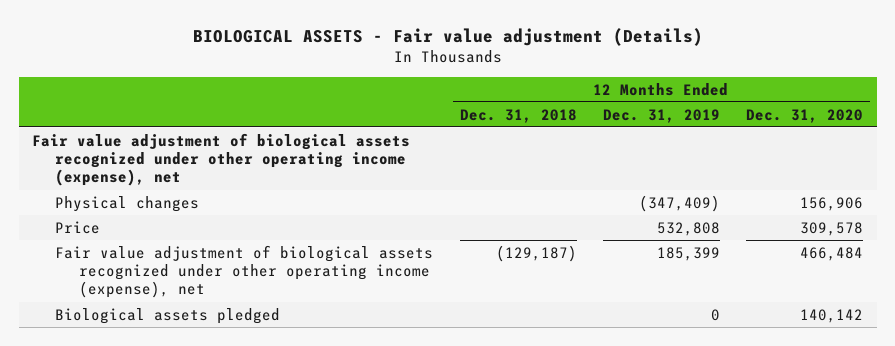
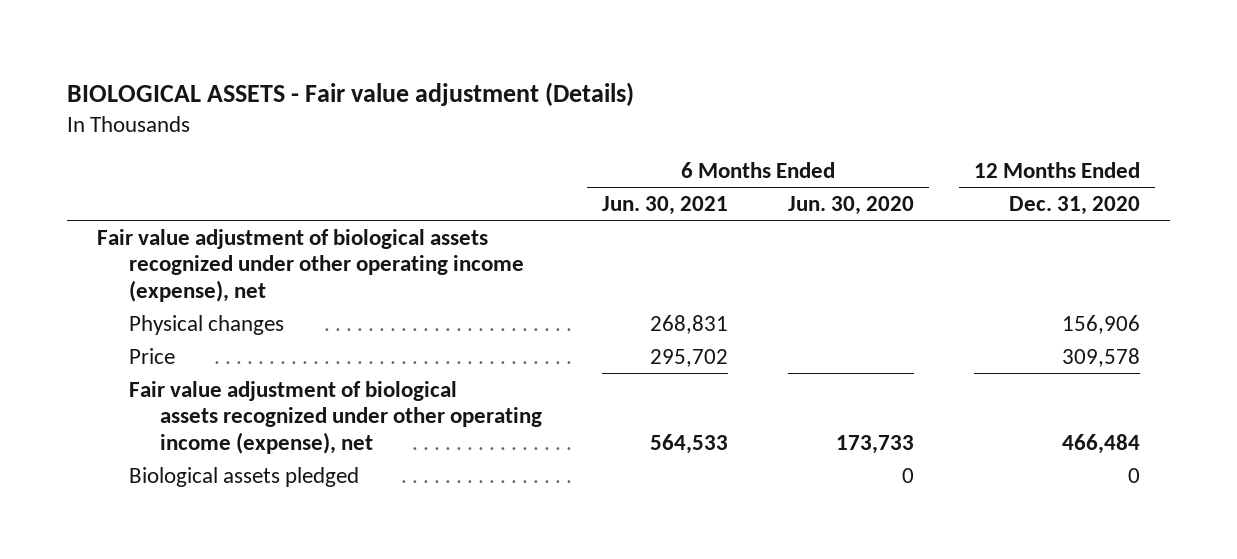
- | 12 Months Ended Dec. 31, 2018 | 12 Months Ended Dec. 31, 2019 | 12 Months Ended Dec. 31, 2020
+ | 6 Months Ended Jun. 30, 2021 | 6 Months Ended Jun. 30, 2020 | 12 Months Ended Dec. 31, 2020
- Biological assets pledged | | 0 | 140,142
+ Biological assets pledged | | 0 | 0

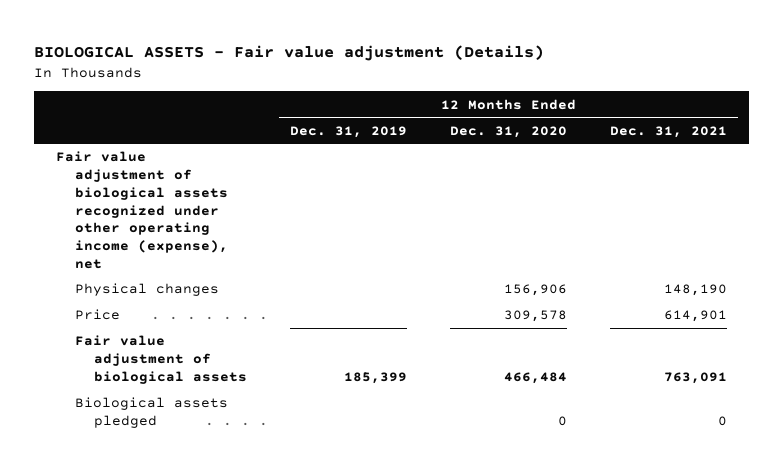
- | 6 Months Ended Jun. 30, 2021 | 6 Months Ended Jun. 30, 2020 | 12 Months Ended Dec. 31, 2020
+ | 12 Months Ended Dec. 31, 2019 | 12 Months Ended Dec. 31, 2020 | 12 Months Ended Dec. 31, 2021
- Fair value adjustment of biological assets recognized under other operating income (expense), net | 564,533 | 173,733 | 466,484
+ Fair value adjustment of biological assets | 185,399 | 466,484 | 763,091

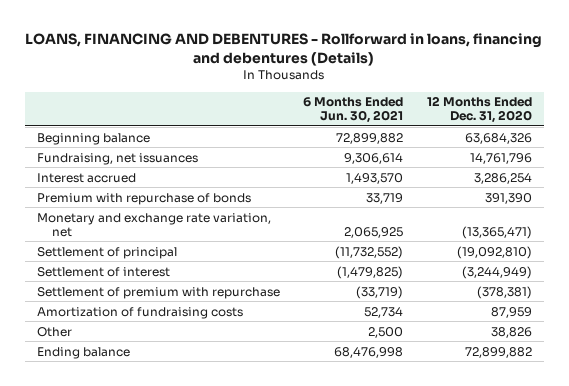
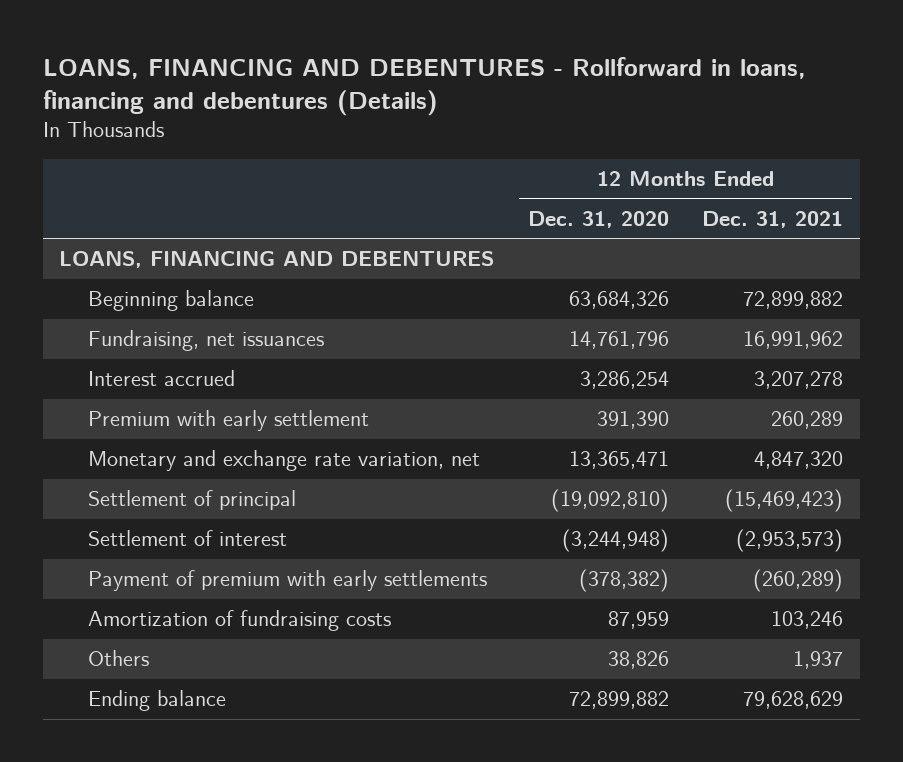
- | 6 Months Ended Jun. 30, 2021 | 12 Months Ended Dec. 31, 2020
+ | 12 Months Ended Dec. 31, 2020 | 12 Months Ended Dec. 31, 2021
+ LOANS, FINANCING AND DEBENTURES
- Premium with repurchase of bonds | 33,719 | 391,390
- Monetary and exchange rate variation, net | 2,065,925 | (13,365,471)
+ Premium with early settlement | 391,390 | 260,289
+ Monetary and exchange rate variation, net | 13,365,471 | 4,847,320
- Settlement of interest | (1,479,825) | (3,244,949)
- Settlement of premium with repurchase | (33,719) | (378,381)
+ Settlement of interest | (3,244,948) | (2,953,573)
+ Payment of premium with early settlements | (378,382) | (260,289)
- Other | 2,500 | 38,826
+ Others | 38,826 | 1,937

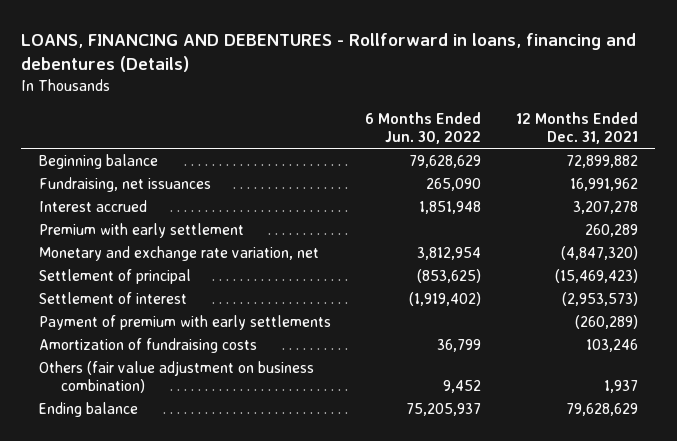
- | 12 Months Ended Dec. 31, 2020 | 12 Months Ended Dec. 31, 2021
+ | 6 Months Ended Jun. 30, 2022 | 12 Months Ended Dec. 31, 2021
- LOANS, FINANCING AND DEBENTURES
- Monetary and exchange rate variation, net | 13,365,471 | 4,847,320
+ Monetary and exchange rate variation, net | 3,812,954 | (4,847,320)
- Others | 38,826 | 1,937
+ Others (fair value adjustment on business combination) | 9,452 | 1,937

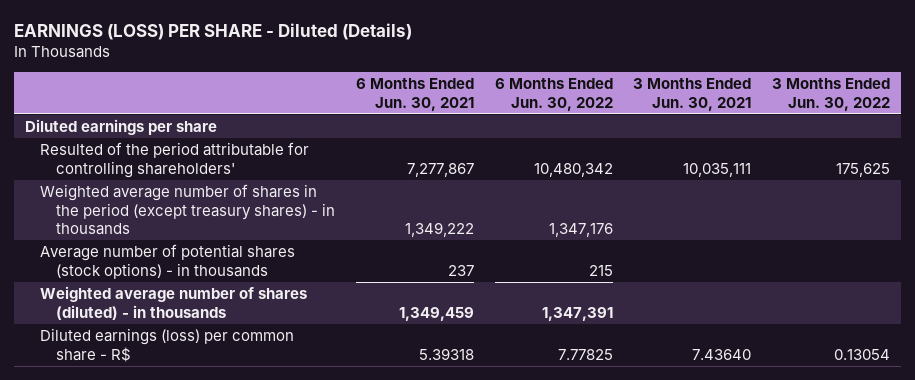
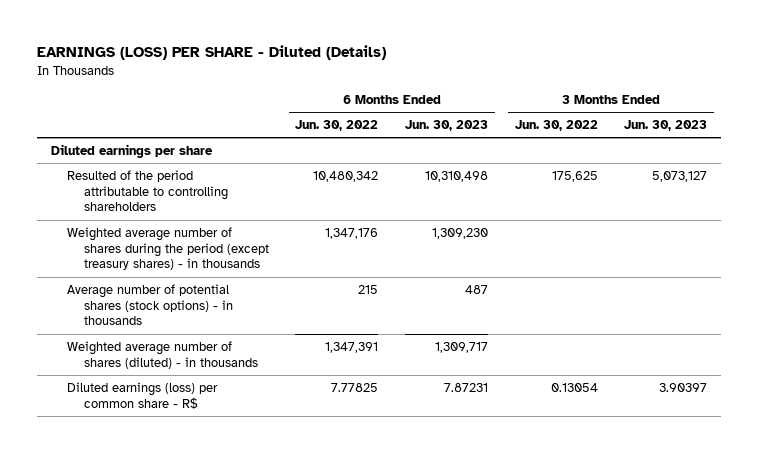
- | 6 Months Ended Jun. 30, 2021 | 6 Months Ended Jun. 30, 2022 | 3 Months Ended Jun. 30, 2021 | 3 Months Ended Jun. 30, 2022
+ | 6 Months Ended Jun. 30, 2022 | 6 Months Ended Jun. 30, 2023 | 3 Months Ended Jun. 30, 2022 | 3 Months Ended Jun. 30, 2023
- Resulted of the period attributable for controlling shareholders' | 7,277,867 | 10,480,342 | 10,035,111 | 175,625
- Weighted average number of shares in the period (except treasury shares) - in thousands | 1,349,222 | 1,347,176 | |
+ Resulted of the period attributable to controlling shareholders | 10,480,342 | 10,310,498 | 175,625 | 5,073,127
+ Weighted average number of shares during the period (except treasury shares) - in thousands | 1,347,176 | 1,309,230 | |

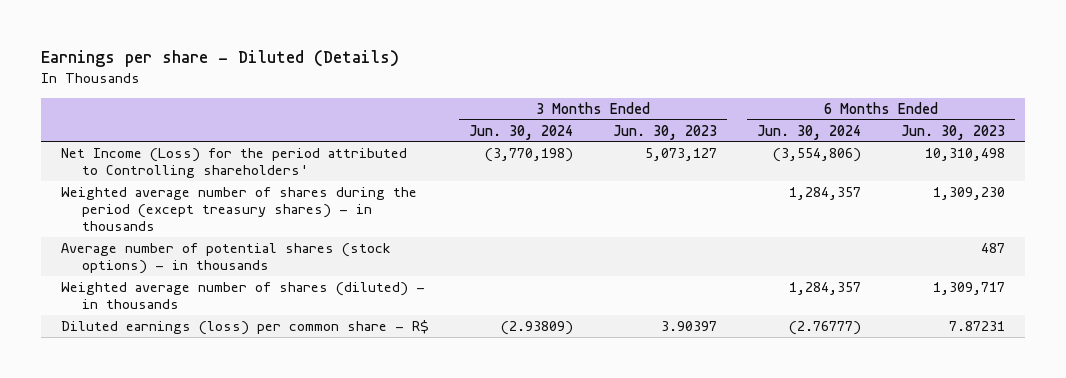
- EARNINGS (LOSS) PER SHARE - Diluted (Details)
+ Earnings per share - Diluted (Details)
- | 6 Months Ended Jun. 30, 2022 | 6 Months Ended Jun. 30, 2023 | 3 Months Ended Jun. 30, 2022 | 3 Months Ended Jun. 30, 2023
+ | 3 Months Ended Jun. 30, 2024 | 3 Months Ended Jun. 30, 2023 | 6 Months Ended Jun. 30, 2024 | 6 Months Ended Jun. 30, 2023
- Diluted earnings per share
- Resulted of the period attributable to controlling shareholders | 10,480,342 | 10,310,498 | 175,625 | 5,073,127
+ Net Income (Loss) for the period attributed to Controlling shareholders' | (3,770,198) | 5,073,127 | (3,554,806) | 10,310,498

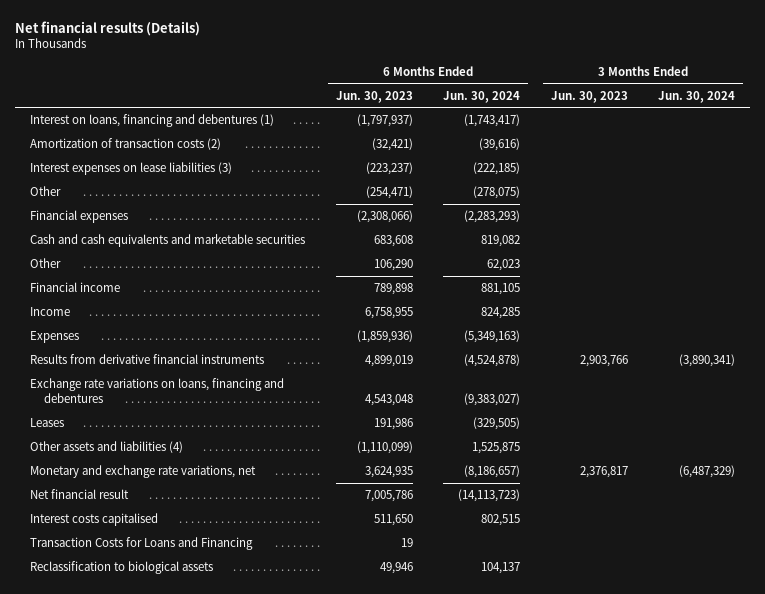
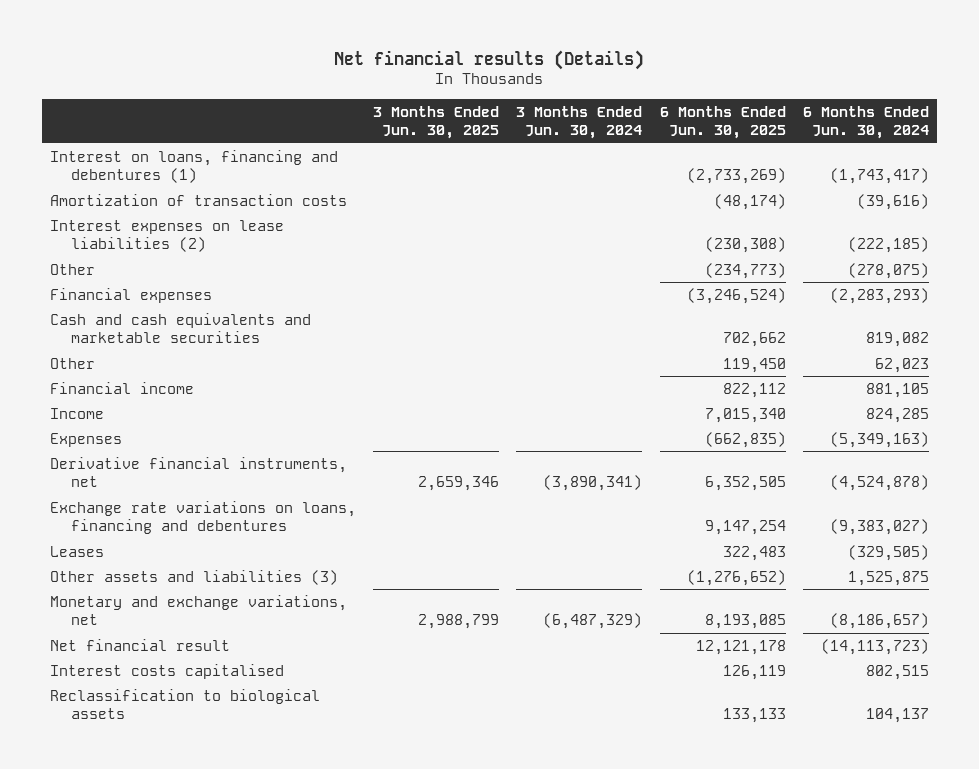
- | 6 Months Ended Jun. 30, 2023 | 6 Months Ended Jun. 30, 2024 | 3 Months Ended Jun. 30, 2023 | 3 Months Ended Jun. 30, 2024
+ | 3 Months Ended Jun. 30, 2025 | 3 Months Ended Jun. 30, 2024 | 6 Months Ended Jun. 30, 2025 | 6 Months Ended Jun. 30, 2024
- Amortization of transaction costs (2) | (32,421) | (39,616) | |
- Interest expenses on lease liabilities (3) | (223,237) | (222,185) | |
+ Amortization of transaction costs | | | (48,174) | (39,616)
+ Interest expenses on lease liabilities (2) | | | (230,308) | (222,185)
- Results from derivative financial instruments | 4,899,019 | (4,524,878) | 2,903,766 | (3,890,341)
+ Derivative financial instruments, net | 2,659,346 | (3,890,341) | 6,352,505 | (4,524,878)
- Other assets and liabilities (4) | (1,110,099) | 1,525,875 | |
- Monetary and exchange rate variations, net | 3,624,935 | (8,186,657) | 2,376,817 | (6,487,329)
+ Other assets and liabilities (3) | | | (1,276,652) | 1,525,875
+ Monetary and exchange variations, net | 2,988,799 | (6,487,329) | 8,193,085 | (8,186,657)
- Transaction Costs for Loans and Financing | 19 | | |

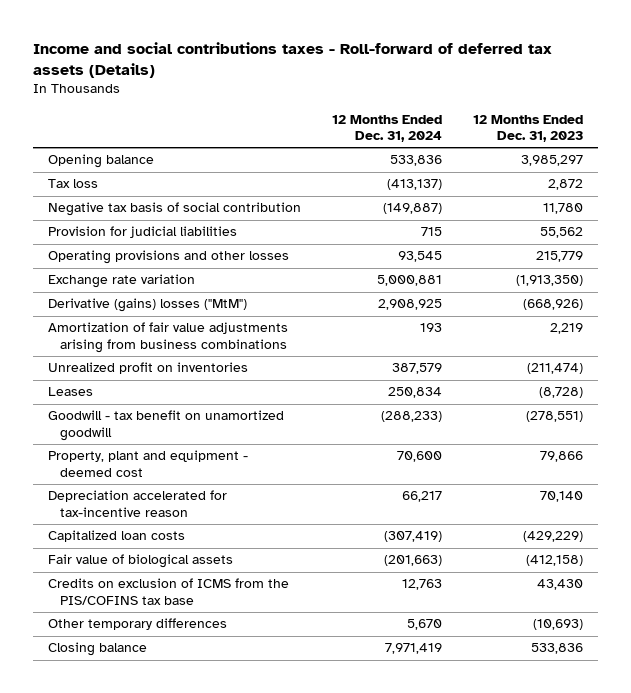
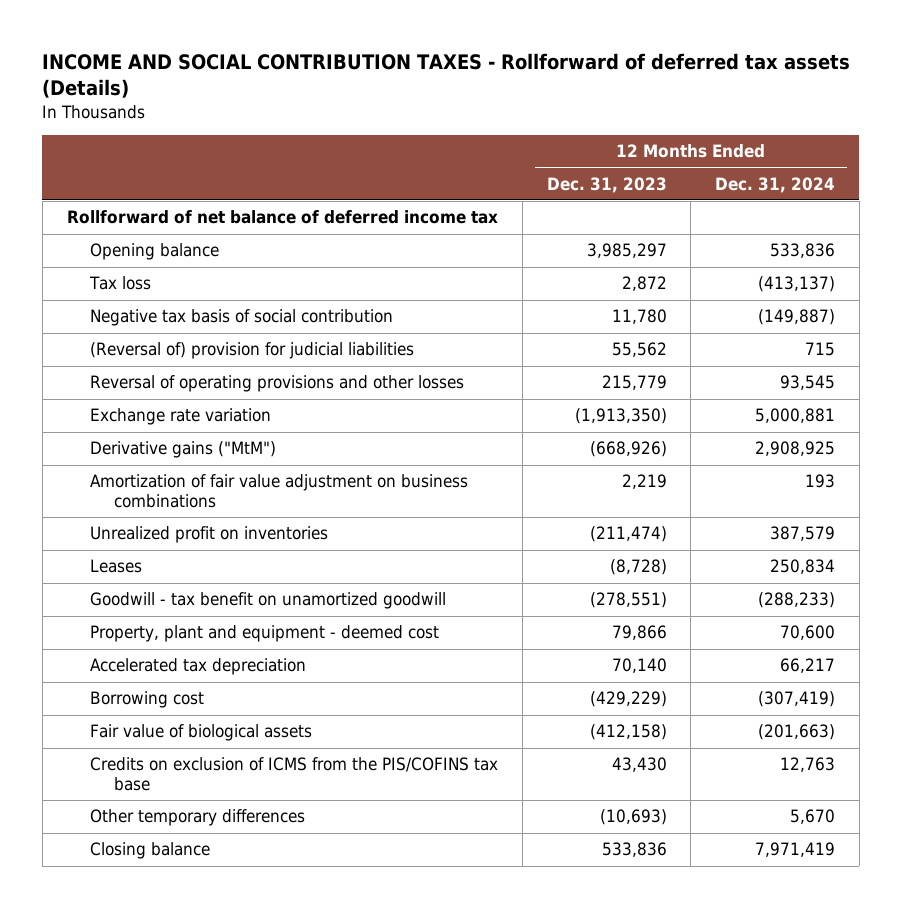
- Income and social contributions taxes - Roll-forward of deferred tax assets (Details)
+ INCOME AND SOCIAL CONTRIBUTION TAXES - Rollforward of deferred tax assets (Details)
- | 12 Months Ended Dec. 31, 2024 | 12 Months Ended Dec. 31, 2023
+ | 12 Months Ended Dec. 31, 2023 | 12 Months Ended Dec. 31, 2024
+ Rollforward of net balance of deferred income tax
- Provision for judicial liabilities | 715 | 55,562
- Operating provisions and other losses | 93,545 | 215,779
+ (Reversal of) provision for judicial liabilities | 55,562 | 715
+ Reversal of operating provisions and other losses | 215,779 | 93,545
- Derivative (gains) losses ("MtM") | 2,908,925 | (668,926)
- Amortization of fair value adjustments arising from business combinations | 193 | 2,219
+ Derivative gains ("MtM") | (668,926) | 2,908,925
+ Amortization of fair value adjustment on business combinations | 2,219 | 193
- Depreciation accelerated for tax-incentive reason | 66,217 | 70,140
- Capitalized loan costs | (307,419) | (429,229)
+ Accelerated tax depreciation | 70,140 | 66,217
+ Borrowing cost | (429,229) | (307,419)

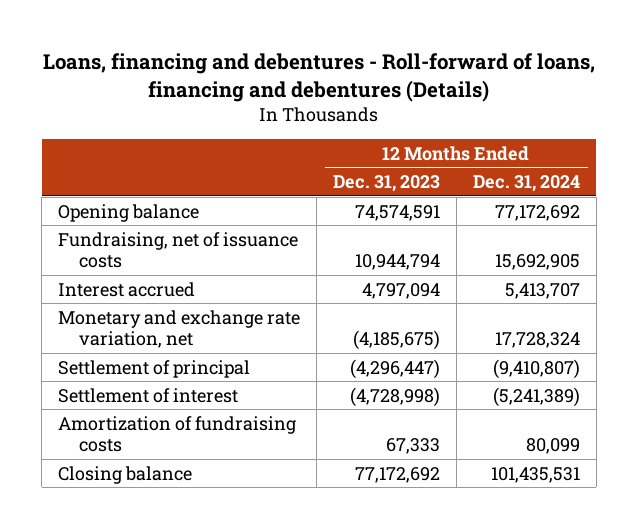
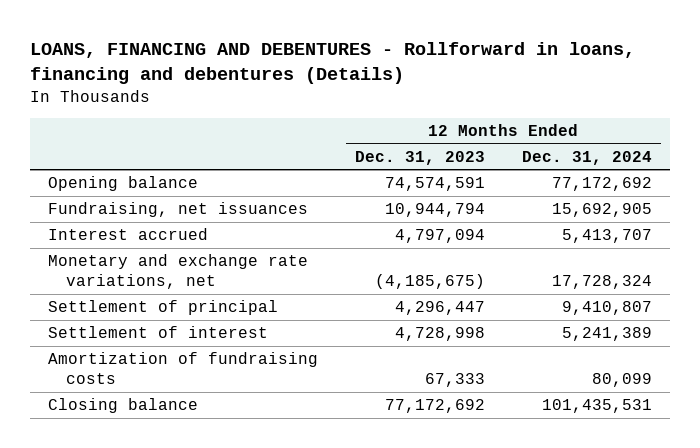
- Loans, financing and debentures - Roll-forward of loans, financing and debentures (Details)
+ LOANS, FINANCING AND DEBENTURES - Rollforward in loans, financing and debentures (Details)
- Fundraising, net of issuance costs | 10,944,794 | 15,692,905
+ Fundraising, net issuances | 10,944,794 | 15,692,905
- Monetary and exchange rate variation, net | (4,185,675) | 17,728,324
- Settlement of principal | (4,296,447) | (9,410,807)
- Settlement of interest | (4,728,998) | (5,241,389)
+ Monetary and exchange rate variations, net | (4,185,675) | 17,728,324
+ Settlement of principal | 4,296,447 | 9,410,807
+ Settlement of interest | 4,728,998 | 5,241,389

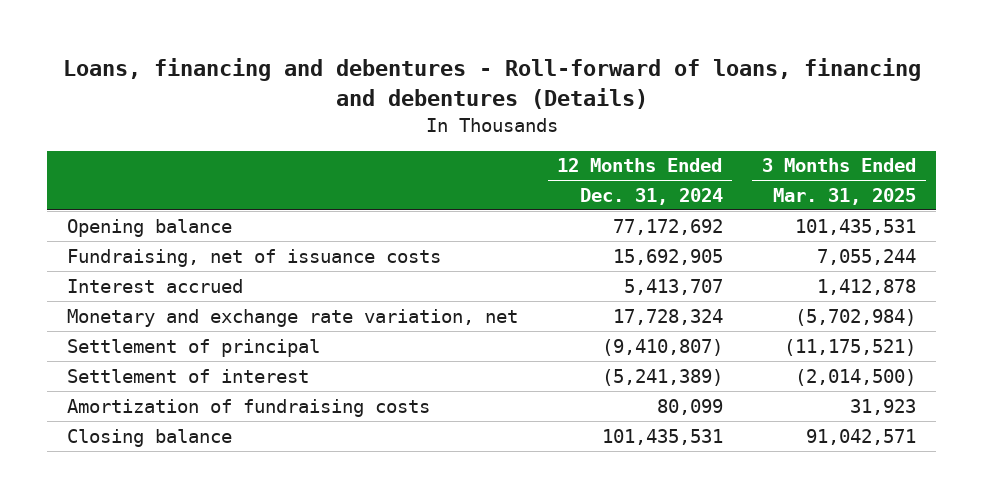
- LOANS, FINANCING AND DEBENTURES - Rollforward in loans, financing and debentures (Details)
+ Loans, financing and debentures - Roll-forward of loans, financing and debentures (Details)
- | 12 Months Ended Dec. 31, 2023 | 12 Months Ended Dec. 31, 2024
+ | 12 Months Ended Dec. 31, 2024 | 3 Months Ended Mar. 31, 2025
- Fundraising, net issuances | 10,944,794 | 15,692,905
+ Fundraising, net of issuance costs | 15,692,905 | 7,055,244
- Monetary and exchange rate variations, net | (4,185,675) | 17,728,324
- Settlement of principal | 4,296,447 | 9,410,807
- Settlement of interest | 4,728,998 | 5,241,389
+ Monetary and exchange rate variation, net | 17,728,324 | (5,702,984)
+ Settlement of principal | (9,410,807) | (11,175,521)
+ Settlement of interest | (5,241,389) | (2,014,500)

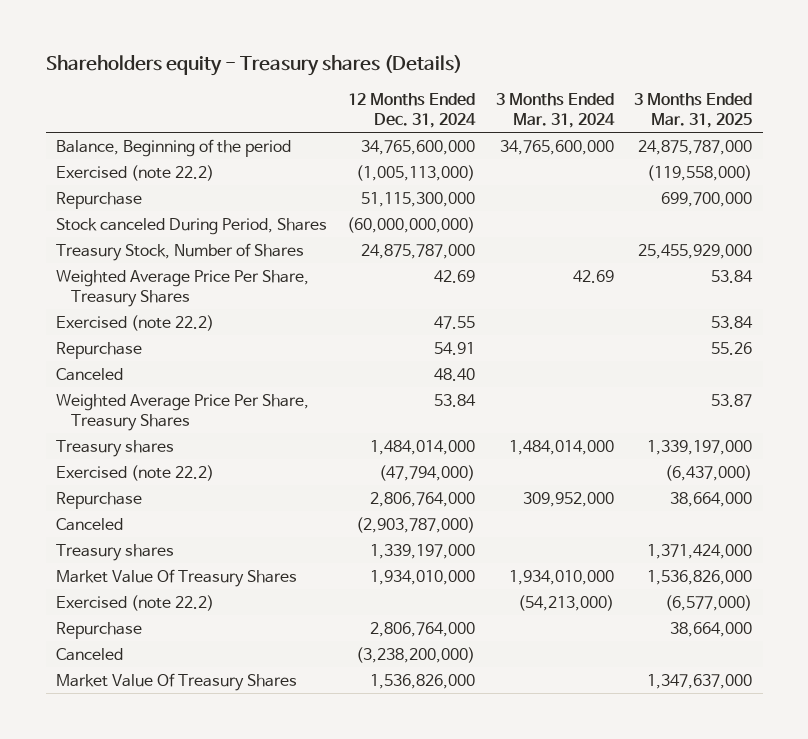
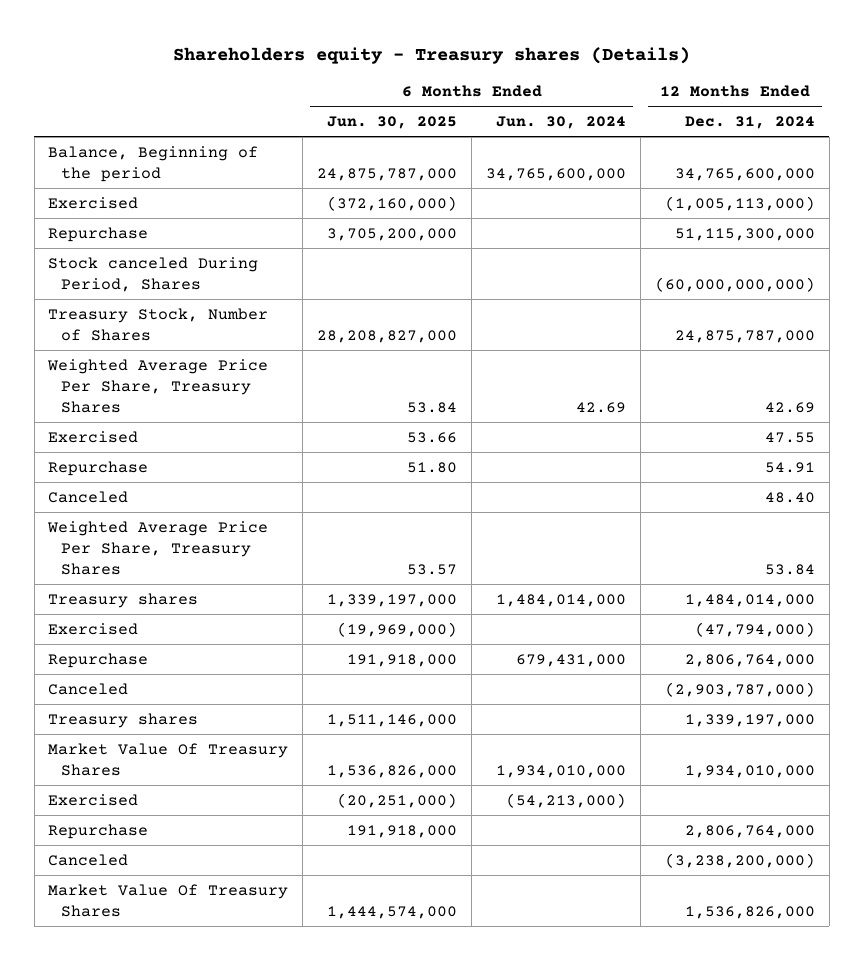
- | 12 Months Ended Dec. 31, 2024 | 3 Months Ended Mar. 31, 2024 | 3 Months Ended Mar. 31, 2025
+ | 6 Months Ended Jun. 30, 2025 | 6 Months Ended Jun. 30, 2024 | 12 Months Ended Dec. 31, 2024
- Exercised (note 22.2) | (1,005,113,000) | | (119,558,000)
+ Exercised | (372,160,000) | | (1,005,113,000)
- Exercised (note 22.2) | 47.55 | | 53.84
+ Exercised | 53.66 | | 47.55
- Exercised (note 22.2) | (47,794,000) | | (6,437,000)
+ Exercised | (19,969,000) | | (47,794,000)
- Exercised (note 22.2) | | (54,213,000) | (6,577,000)
+ Exercised | (20,251,000) | (54,213,000) |

